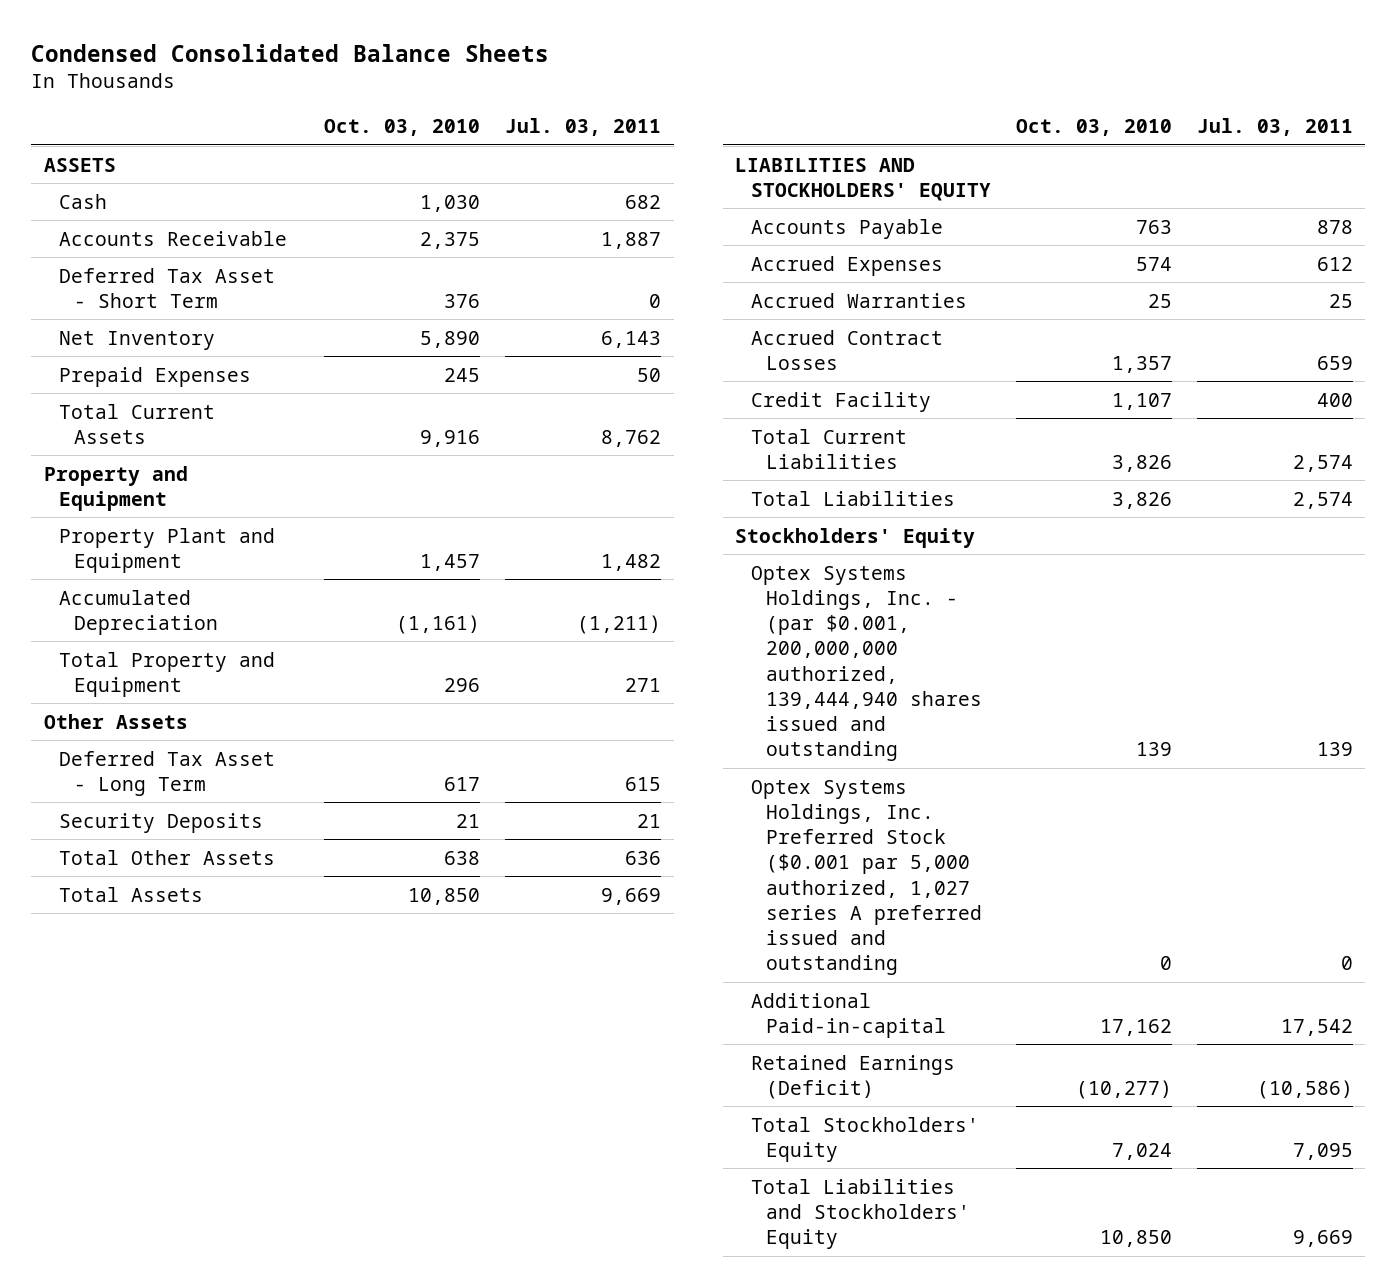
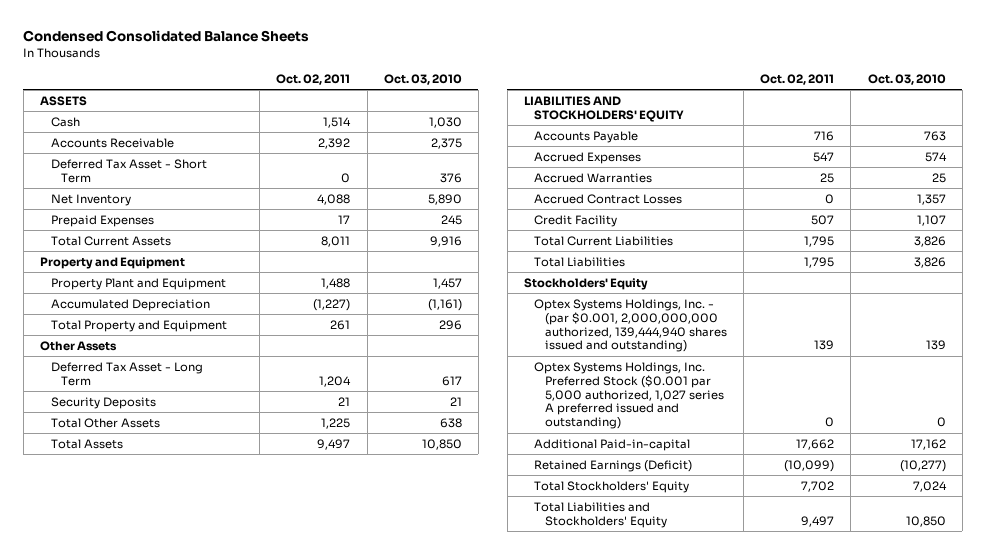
- | Oct. 03, 2010 | Jul. 03, 2011
+ | Oct. 02, 2011 | Oct. 03, 2010
- Optex Systems Holdings, Inc. - (par $0.001, 200,000,000 authorized, 139,444,940 shares issued and outstanding | 139 | 139
- Optex Systems Holdings, Inc. Preferred Stock ($0.001 par 5,000 authorized, 1,027 series A preferred issued and outstanding | 0 | 0
+ Optex Systems Holdings, Inc. - (par $0.001, 2,000,000,000 authorized, 139,444,940 shares issued and outstanding) | 139 | 139
+ Optex Systems Holdings, Inc. Preferred Stock ($0.001 par 5,000 authorized, 1,027 series A preferred issued and outstanding) | 0 | 0

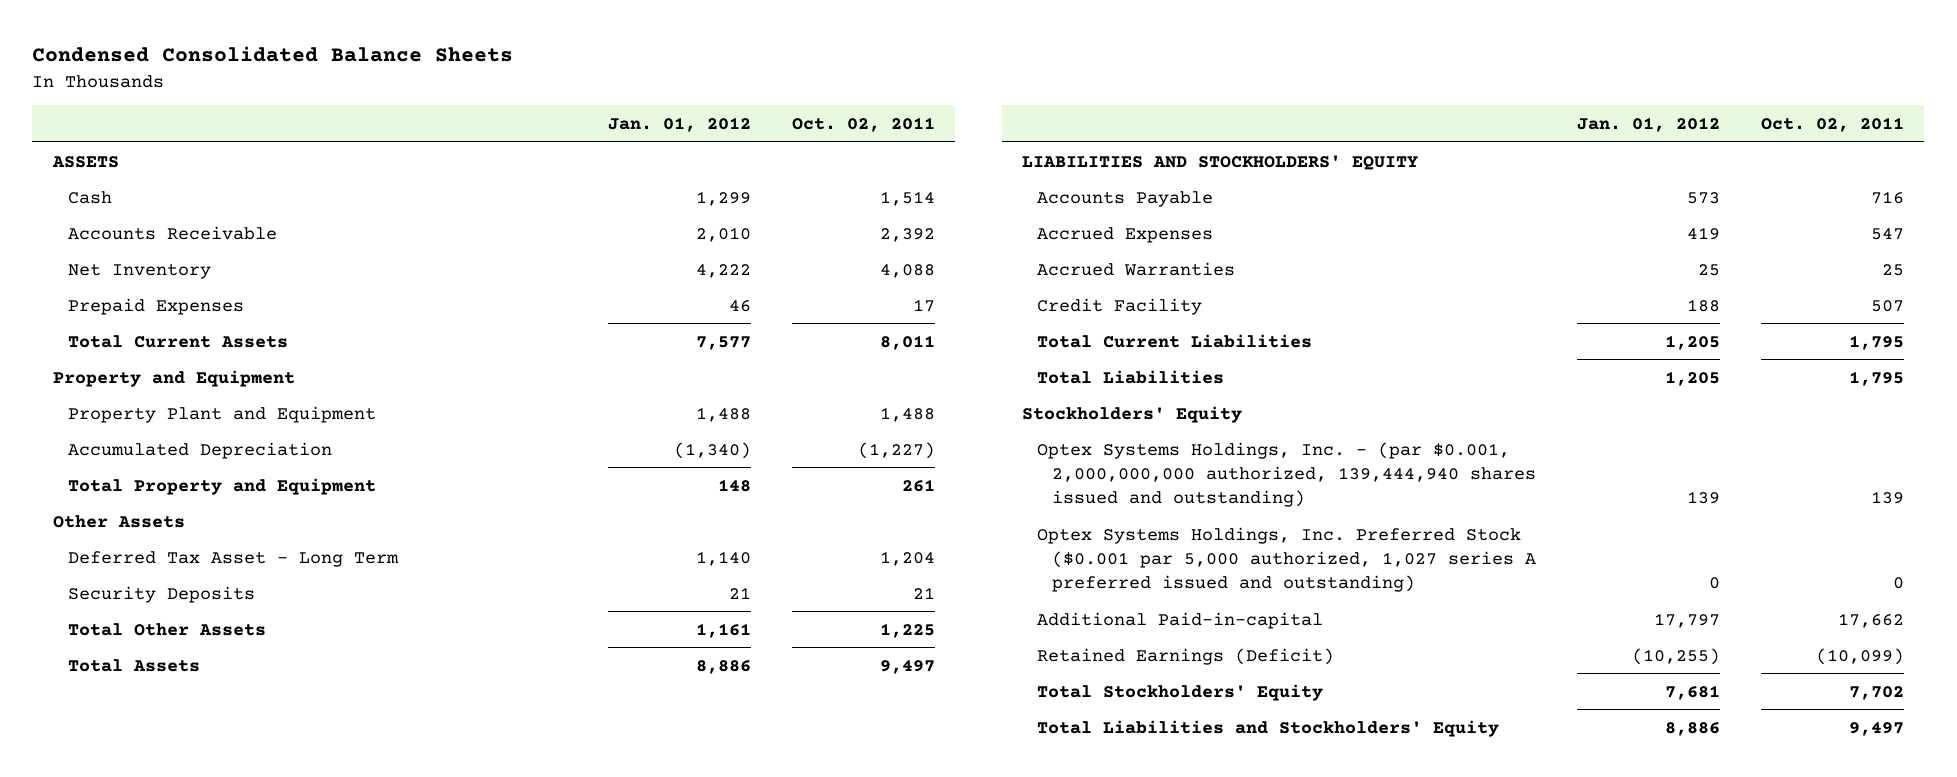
- | Oct. 02, 2011 | Oct. 03, 2010
+ | Jan. 01, 2012 | Oct. 02, 2011
- Deferred Tax Asset - Short Term | 0 | 376
- Accrued Contract Losses | 0 | 1,357

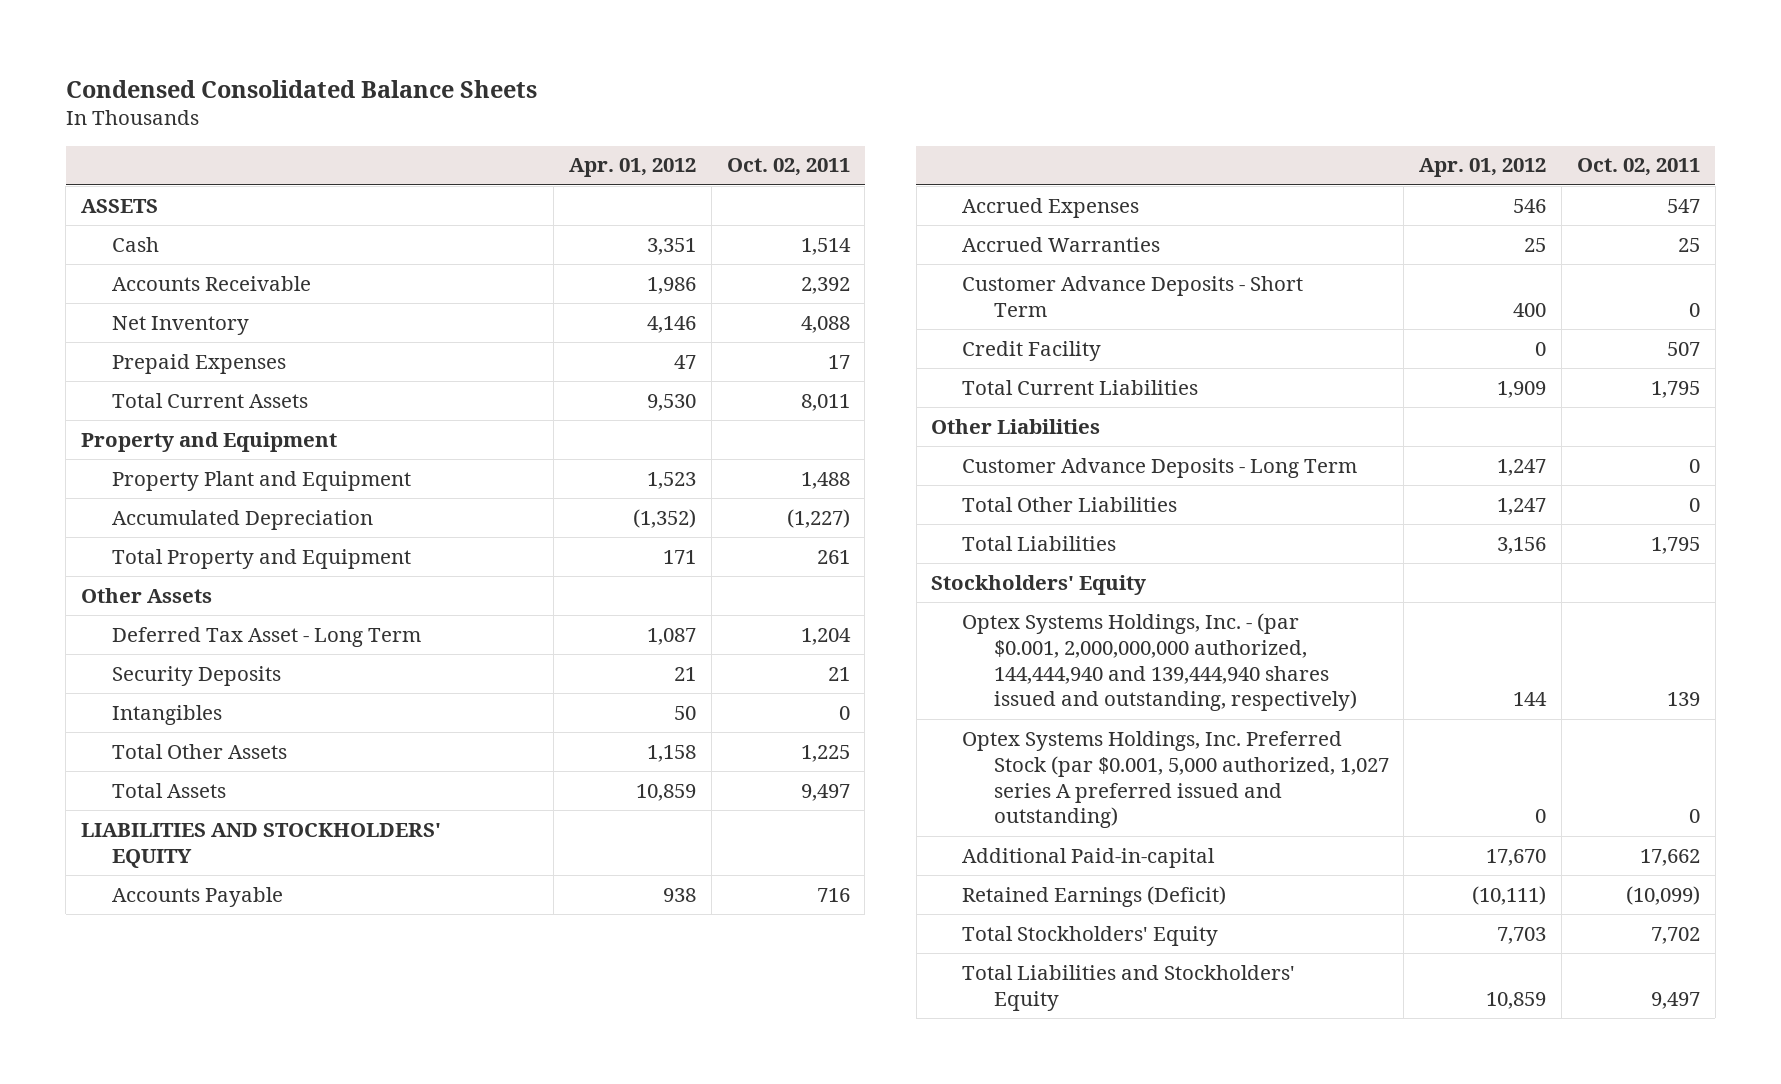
- | Jan. 01, 2012 | Oct. 02, 2011
+ | Apr. 01, 2012 | Oct. 02, 2011
+ Intangibles | 50 | 0
+ Customer Advance Deposits - Short Term | 400 | 0
+ Other Liabilities
+ Customer Advance Deposits - Long Term | 1,247 | 0
+ Total Other Liabilities | 1,247 | 0
- Optex Systems Holdings, Inc. - (par $0.001, 2,000,000,000 authorized, 139,444,940 shares issued and outstanding) | 139 | 139
- Optex Systems Holdings, Inc. Preferred Stock ($0.001 par 5,000 authorized, 1,027 series A preferred issued and outstanding) | 0 | 0
+ Optex Systems Holdings, Inc. - (par $0.001, 2,000,000,000 authorized, 144,444,940 and 139,444,940 shares issued and outstanding, respectively) | 144 | 139
+ Optex Systems Holdings, Inc. Preferred Stock (par $0.001, 5,000 authorized, 1,027 series A preferred issued and outstanding) | 0 | 0

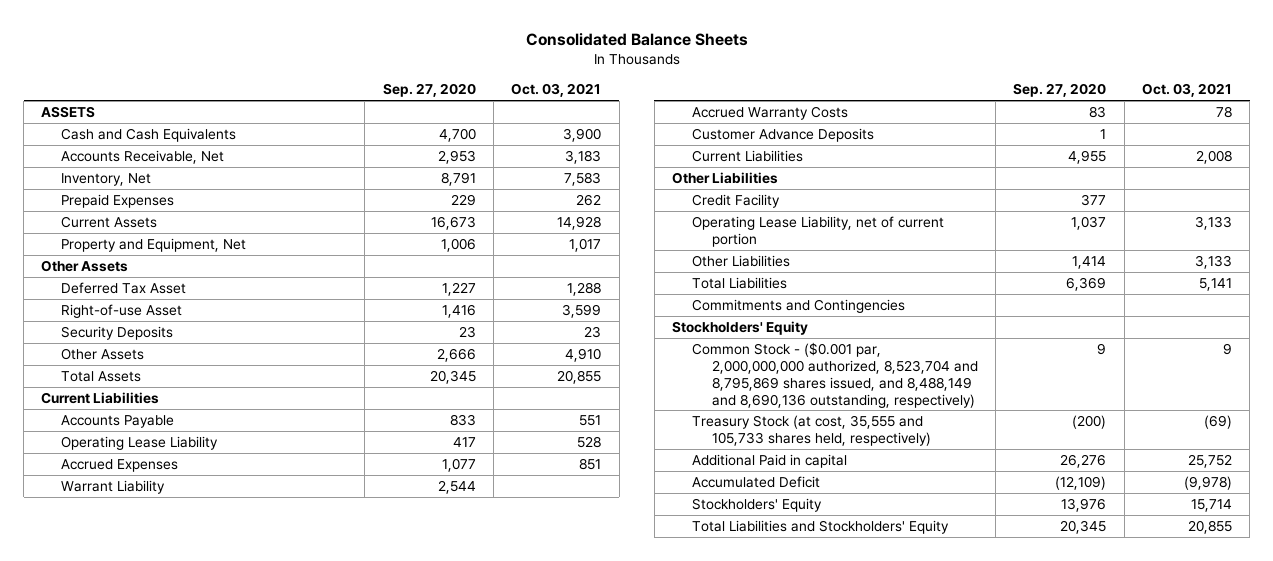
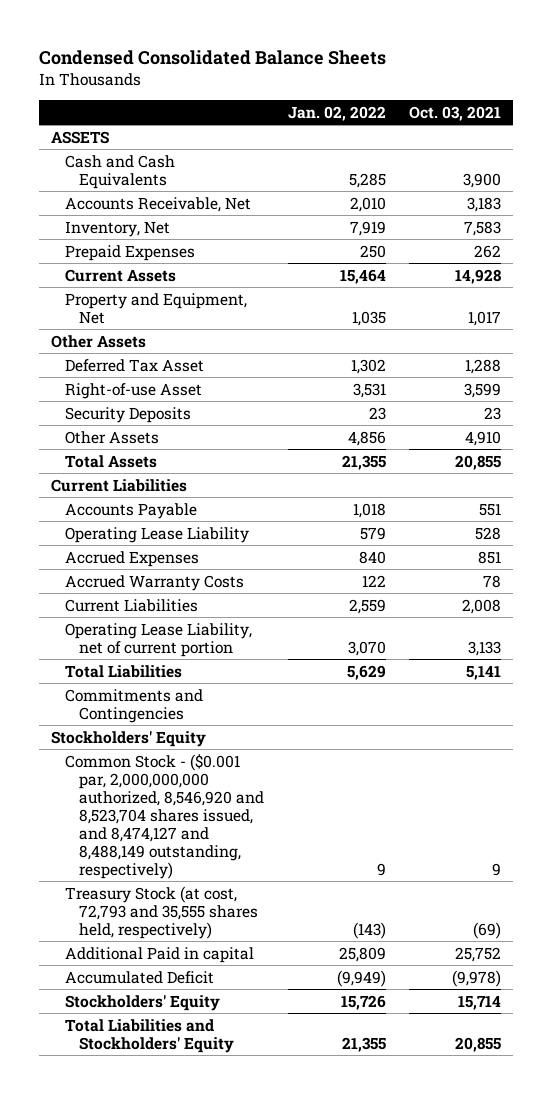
- Consolidated Balance Sheets
+ Condensed Consolidated Balance Sheets
- | Sep. 27, 2020 | Oct. 03, 2021
+ | Jan. 02, 2022 | Oct. 03, 2021
- Warrant Liability | 2,544 |
- Customer Advance Deposits | 1 |
- Other Liabilities
- Credit Facility | 377 |
- Other Liabilities | 1,414 | 3,133
- Common Stock - ($0.001 par, 2,000,000,000 authorized, 8,523,704 and 8,795,869 shares issued, and 8,488,149 and 8,690,136 outstanding, respectively) | 9 | 9
- Treasury Stock (at cost, 35,555 and 105,733 shares held, respectively) | (200) | (69)
+ Common Stock - ($0.001 par, 2,000,000,000 authorized, 8,546,920 and 8,523,704 shares issued, and 8,474,127 and 8,488,149 outstanding, respectively) | 9 | 9
+ Treasury Stock (at cost, 72,793 and 35,555 shares held, respectively) | (143) | (69)

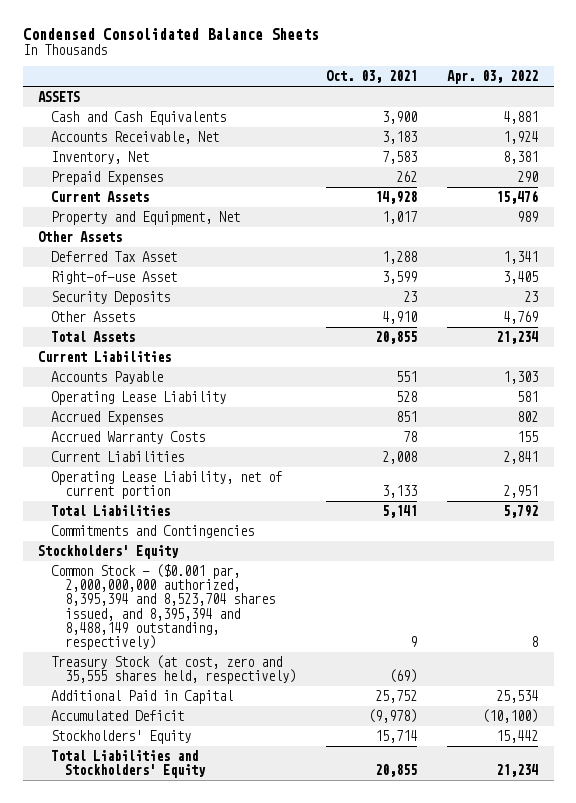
- | Jan. 02, 2022 | Oct. 03, 2021
+ | Oct. 03, 2021 | Apr. 03, 2022
- Common Stock - ($0.001 par, 2,000,000,000 authorized, 8,546,920 and 8,523,704 shares issued, and 8,474,127 and 8,488,149 outstanding, respectively) | 9 | 9
- Treasury Stock (at cost, 72,793 and 35,555 shares held, respectively) | (143) | (69)
- Additional Paid in capital | 25,809 | 25,752
+ Common Stock - ($0.001 par, 2,000,000,000 authorized, 8,395,394 and 8,523,704 shares issued, and 8,395,394 and 8,488,149 outstanding, respectively) | 9 | 8
+ Treasury Stock (at cost, zero and 35,555 shares held, respectively) | (69) |
+ Additional Paid in Capital | 25,752 | 25,534

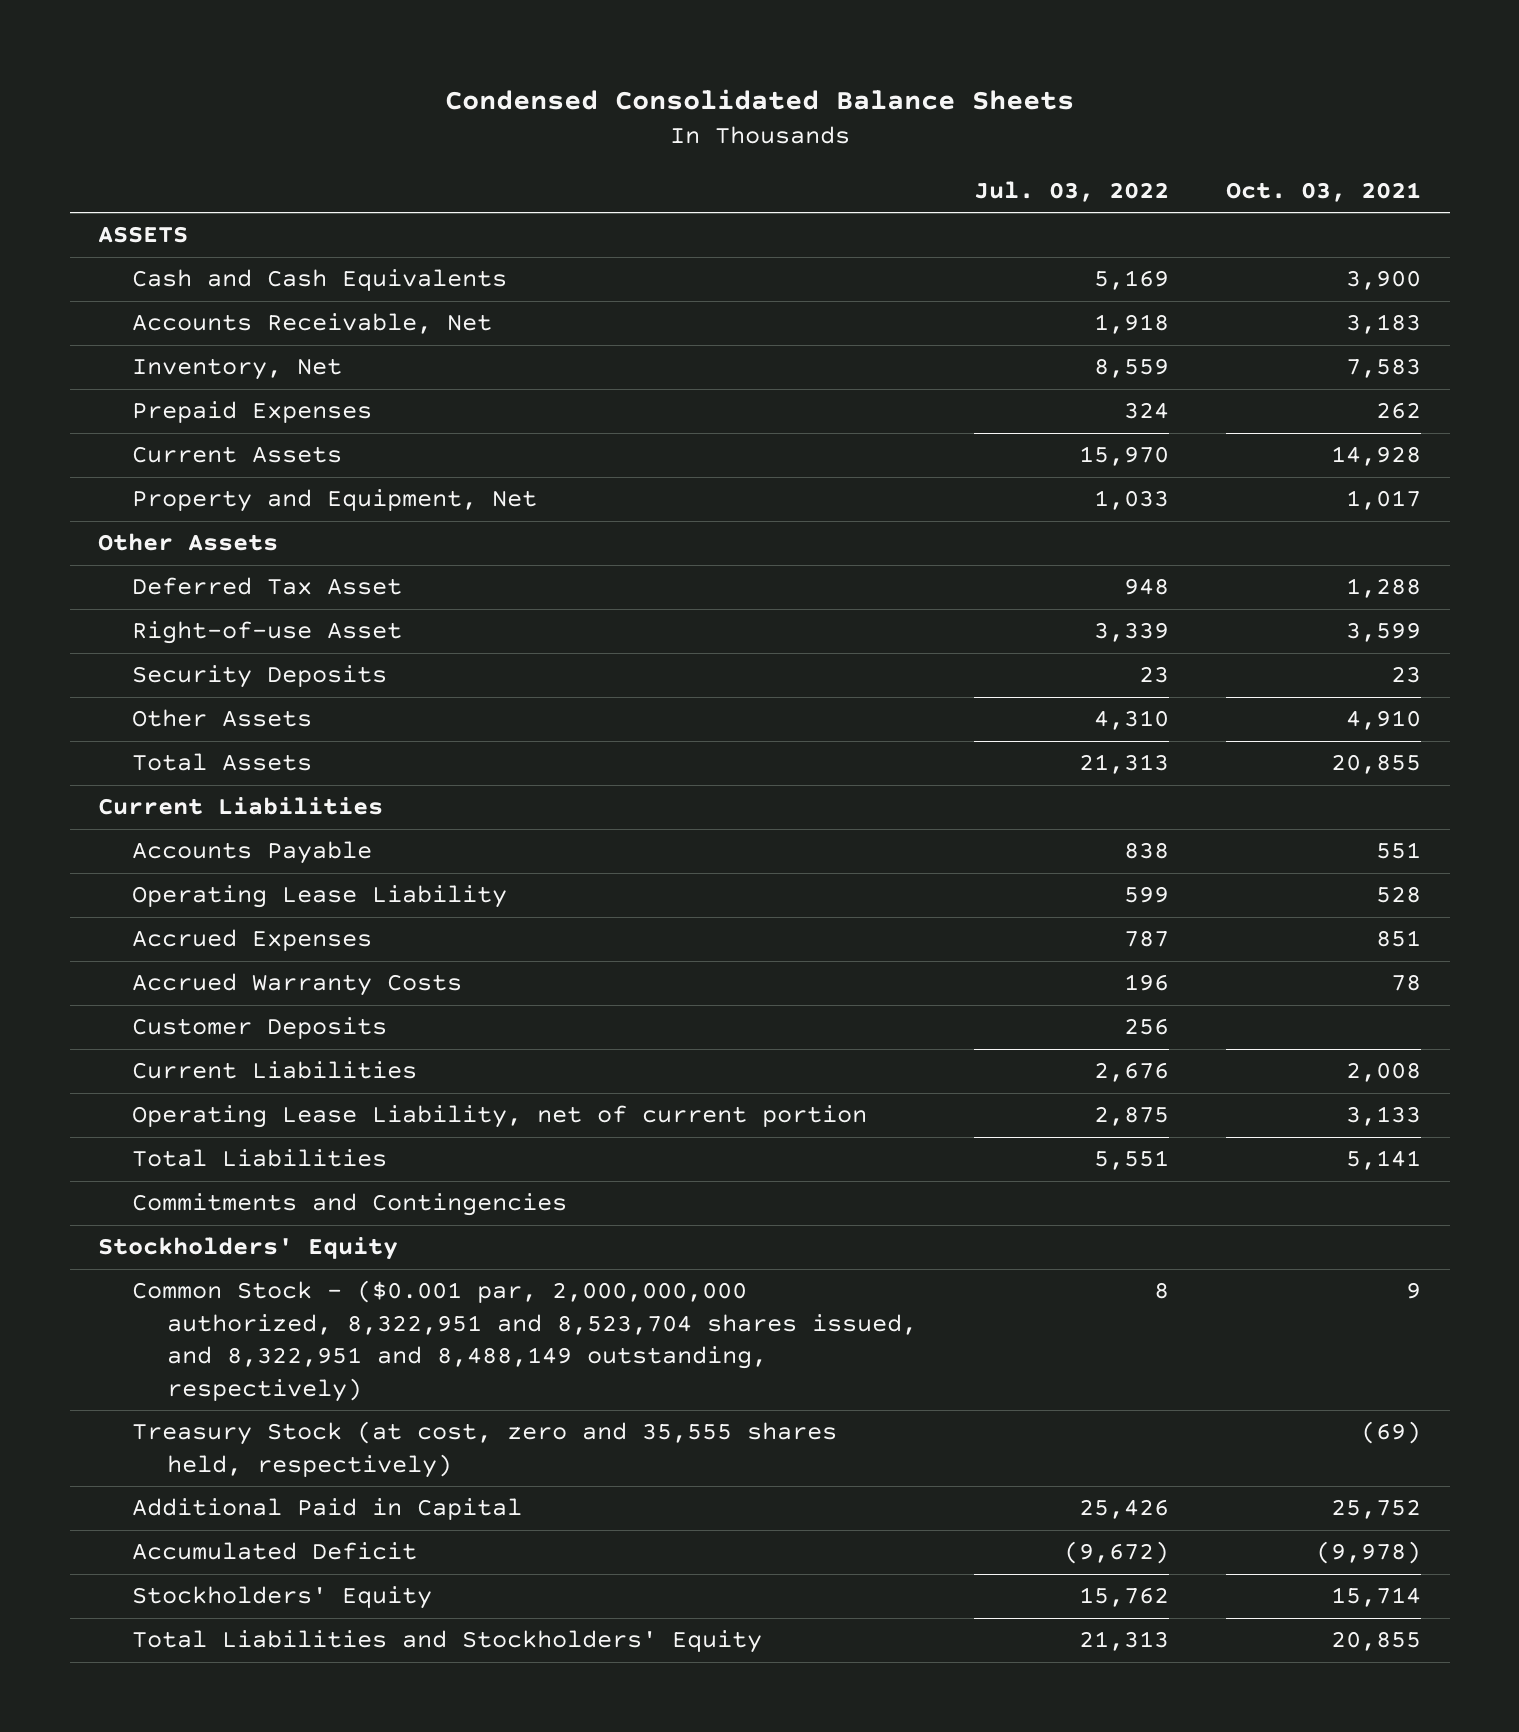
- | Oct. 03, 2021 | Apr. 03, 2022
+ | Jul. 03, 2022 | Oct. 03, 2021
+ Customer Deposits | 256 |
- Common Stock - ($0.001 par, 2,000,000,000 authorized, 8,395,394 and 8,523,704 shares issued, and 8,395,394 and 8,488,149 outstanding, respectively) | 9 | 8
+ Common Stock - ($0.001 par, 2,000,000,000 authorized, 8,322,951 and 8,523,704 shares issued, and 8,322,951 and 8,488,149 outstanding, respectively) | 8 | 9

